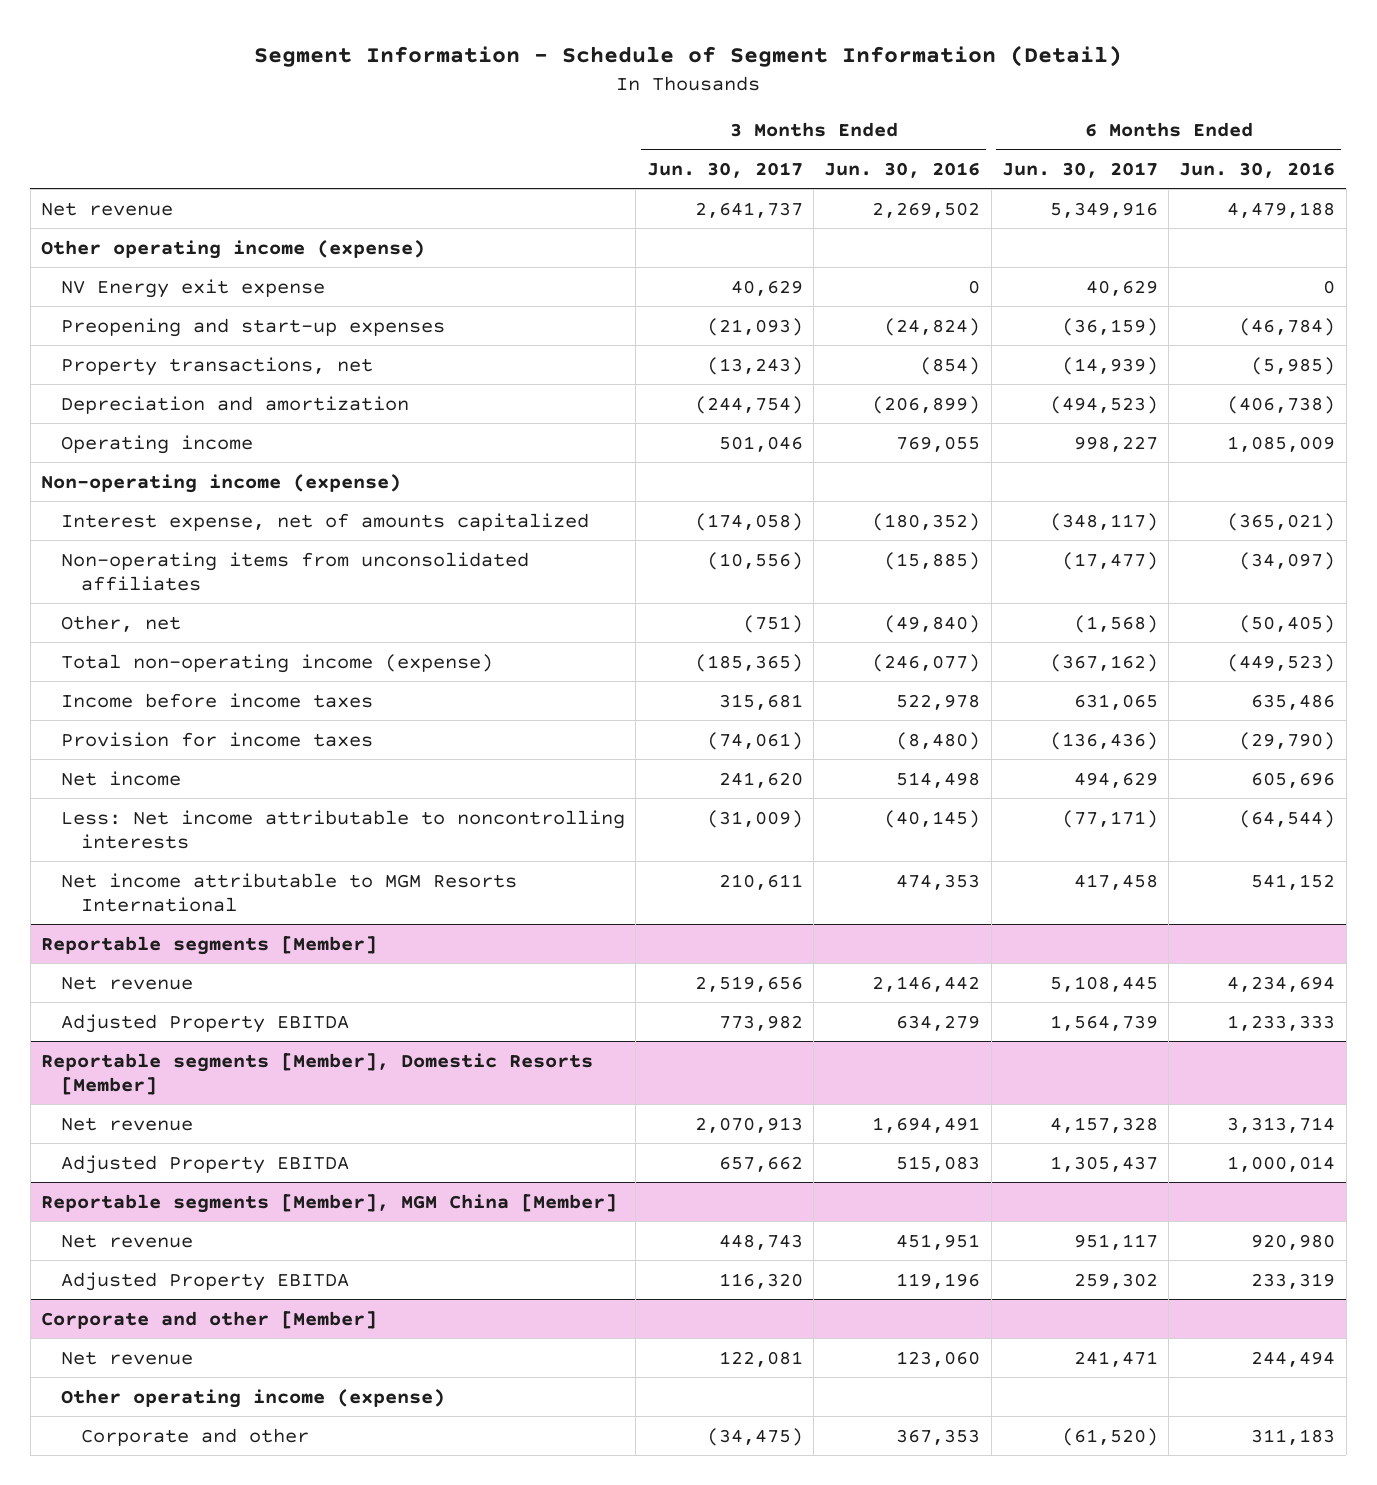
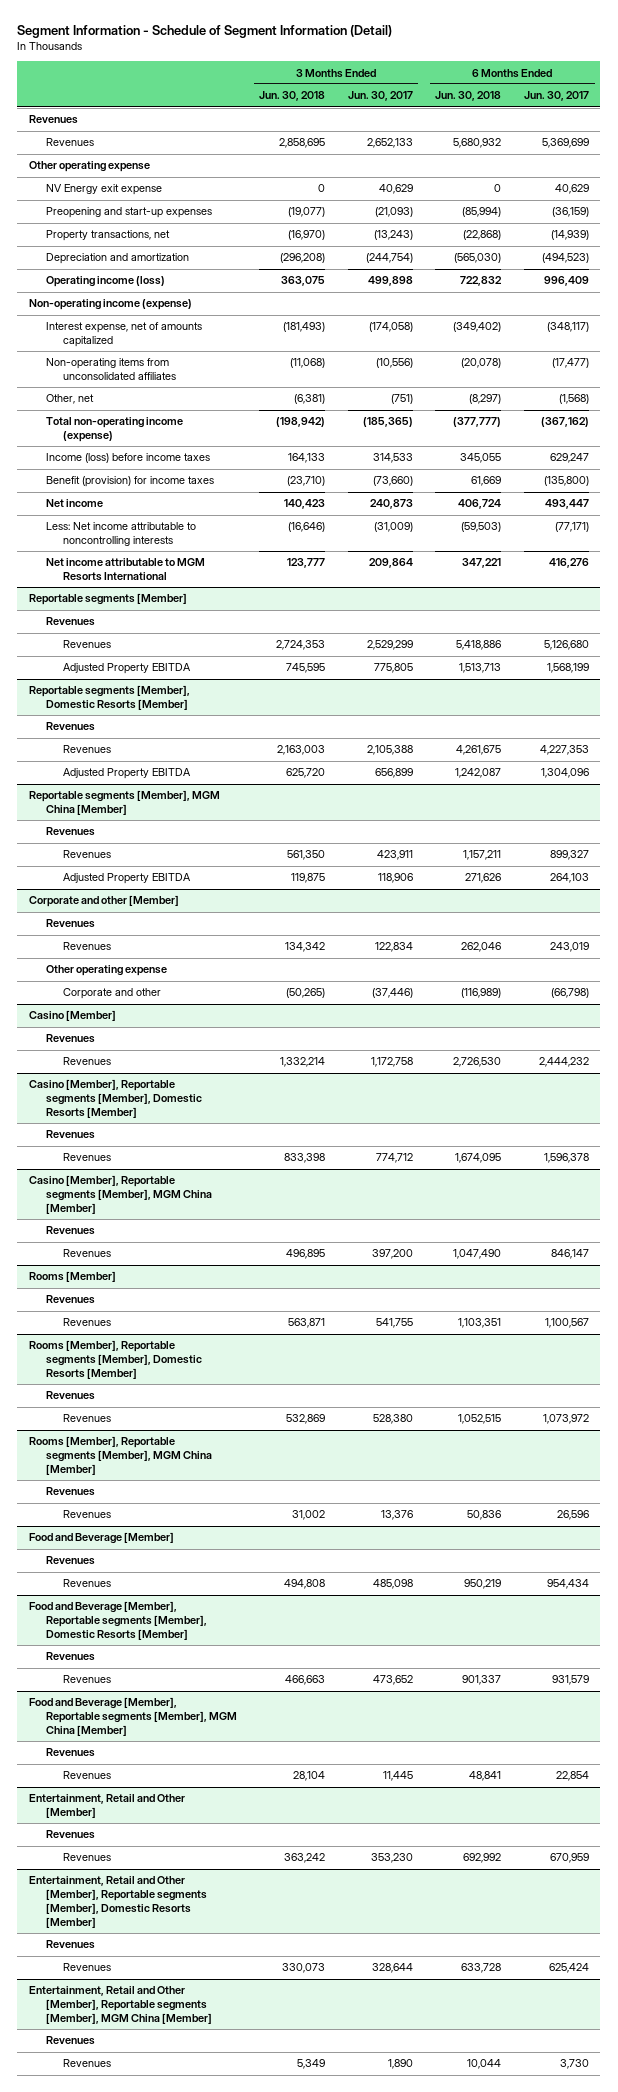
- | 3 Months Ended Jun. 30, 2017 | 3 Months Ended Jun. 30, 2016 | 6 Months Ended Jun. 30, 2017 | 6 Months Ended Jun. 30, 2016
+ | 3 Months Ended Jun. 30, 2018 | 3 Months Ended Jun. 30, 2017 | 6 Months Ended Jun. 30, 2018 | 6 Months Ended Jun. 30, 2017
- Net revenue | 2,641,737 | 2,269,502 | 5,349,916 | 4,479,188
- Other operating income (expense)
+ Revenues
+ Revenues | 2,858,695 | 2,652,133 | 5,680,932 | 5,369,699
+ Other operating expense
- Operating income | 501,046 | 769,055 | 998,227 | 1,085,009
+ Operating income (loss) | 363,075 | 499,898 | 722,832 | 996,409
- Income before income taxes | 315,681 | 522,978 | 631,065 | 635,486
- Provision for income taxes | (74,061) | (8,480) | (136,436) | (29,790)
- Net income | 241,620 | 514,498 | 494,629 | 605,696
+ Income (loss) before income taxes | 164,133 | 314,533 | 345,055 | 629,247
+ Benefit (provision) for income taxes | (23,710) | (73,660) | 61,669 | (135,800)
+ Net income | 140,423 | 240,873 | 406,724 | 493,447
- Net income attributable to MGM Resorts International | 210,611 | 474,353 | 417,458 | 541,152
+ Net income attributable to MGM Resorts International | 123,777 | 209,864 | 347,221 | 416,276
@ Reportable segments [Member]
- Net revenue | 2,519,656 | 2,146,442 | 5,108,445 | 4,234,694
- Adjusted Property EBITDA | 773,982 | 634,279 | 1,564,739 | 1,233,333
+ Revenues
+ Revenues | 2,724,353 | 2,529,299 | 5,418,886 | 5,126,680
+ Adjusted Property EBITDA | 745,595 | 775,805 | 1,513,713 | 1,568,199
@ Reportable segments [Member], Domestic Resorts [Member]
- Net revenue | 2,070,913 | 1,694,491 | 4,157,328 | 3,313,714
- Adjusted Property EBITDA | 657,662 | 515,083 | 1,305,437 | 1,000,014
+ Revenues
+ Revenues | 2,163,003 | 2,105,388 | 4,261,675 | 4,227,353
+ Adjusted Property EBITDA | 625,720 | 656,899 | 1,242,087 | 1,304,096
@ Reportable segments [Member], MGM China [Member]
- Net revenue | 448,743 | 451,951 | 951,117 | 920,980
- Adjusted Property EBITDA | 116,320 | 119,196 | 259,302 | 233,319
+ Revenues
+ Revenues | 561,350 | 423,911 | 1,157,211 | 899,327
+ Adjusted Property EBITDA | 119,875 | 118,906 | 271,626 | 264,103
@ Corporate and other [Member]
- Net revenue | 122,081 | 123,060 | 241,471 | 244,494
- Other operating income (expense)
- Corporate and other | (34,475) | 367,353 | (61,520) | 311,183
+ Revenues
+ Revenues | 134,342 | 122,834 | 262,046 | 243,019
+ Other operating expense
+ Corporate and other | (50,265) | (37,446) | (116,989) | (66,798)
+ Casino [Member]
+ Revenues
+ Revenues | 1,332,214 | 1,172,758 | 2,726,530 | 2,444,232
+ Casino [Member], Reportable segments [Member], Domestic Resorts [Member]
+ Revenues
+ Revenues | 833,398 | 774,712 | 1,674,095 | 1,596,378
+ Casino [Member], Reportable segments [Member], MGM China [Member]
+ Revenues
+ Revenues | 496,895 | 397,200 | 1,047,490 | 846,147
+ Rooms [Member]
+ Revenues
+ Revenues | 563,871 | 541,755 | 1,103,351 | 1,100,567
+ Rooms [Member], Reportable segments [Member], Domestic Resorts [Member]
+ Revenues
+ Revenues | 532,869 | 528,380 | 1,052,515 | 1,073,972
+ Rooms [Member], Reportable segments [Member], MGM China [Member]
+ Revenues
+ Revenues | 31,002 | 13,376 | 50,836 | 26,596
+ Food and Beverage [Member]
+ Revenues
+ Revenues | 494,808 | 485,098 | 950,219 | 954,434
+ Food and Beverage [Member], Reportable segments [Member], Domestic Resorts [Member]
+ Revenues
+ Revenues | 466,663 | 473,652 | 901,337 | 931,579
+ Food and Beverage [Member], Reportable segments [Member], MGM China [Member]
+ Revenues
+ Revenues | 28,104 | 11,445 | 48,841 | 22,854
+ Entertainment, Retail and Other [Member]
+ Revenues
+ Revenues | 363,242 | 353,230 | 692,992 | 670,959
+ Entertainment, Retail and Other [Member], Reportable segments [Member], Domestic Resorts [Member]
+ Revenues
+ Revenues | 330,073 | 328,644 | 633,728 | 625,424
+ Entertainment, Retail and Other [Member], Reportable segments [Member], MGM China [Member]
+ Revenues
+ Revenues | 5,349 | 1,890 | 10,044 | 3,730

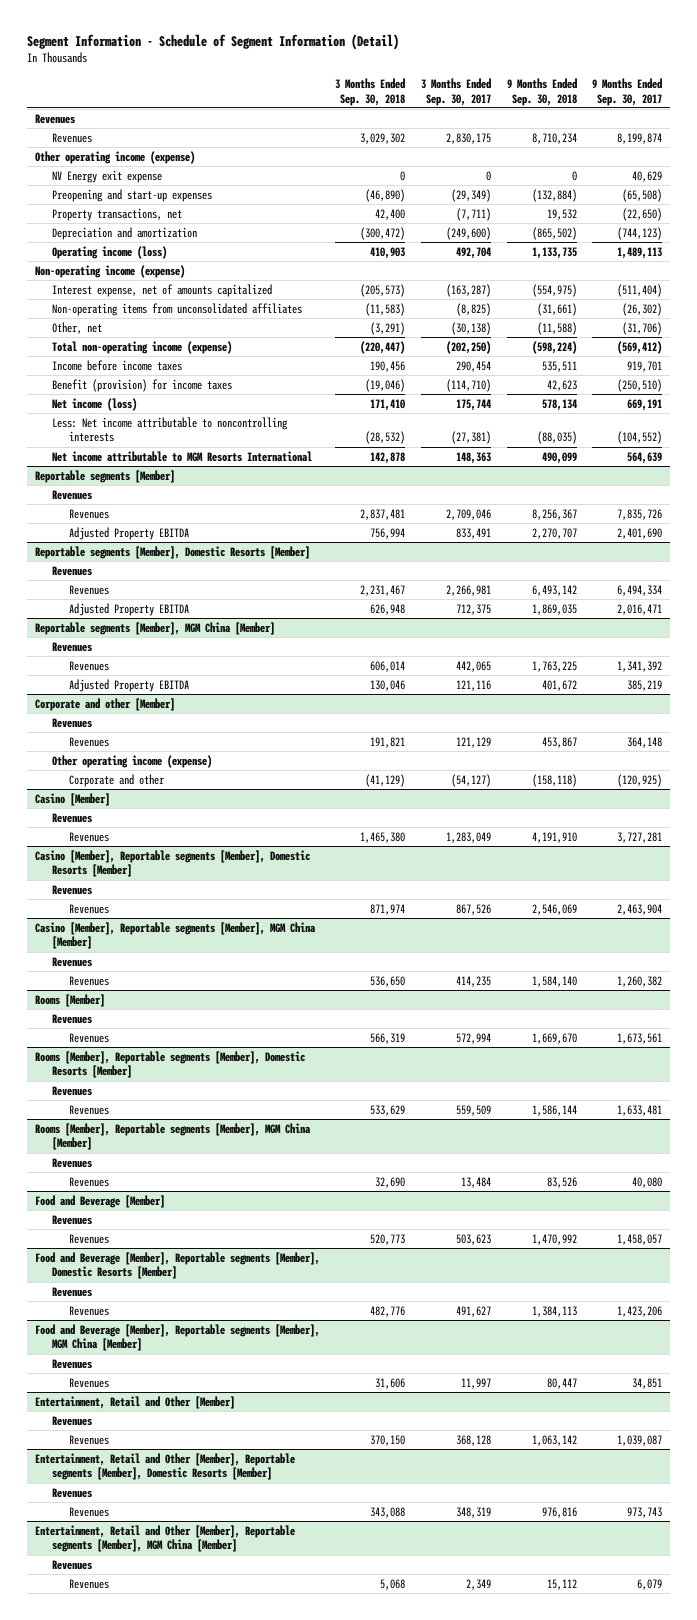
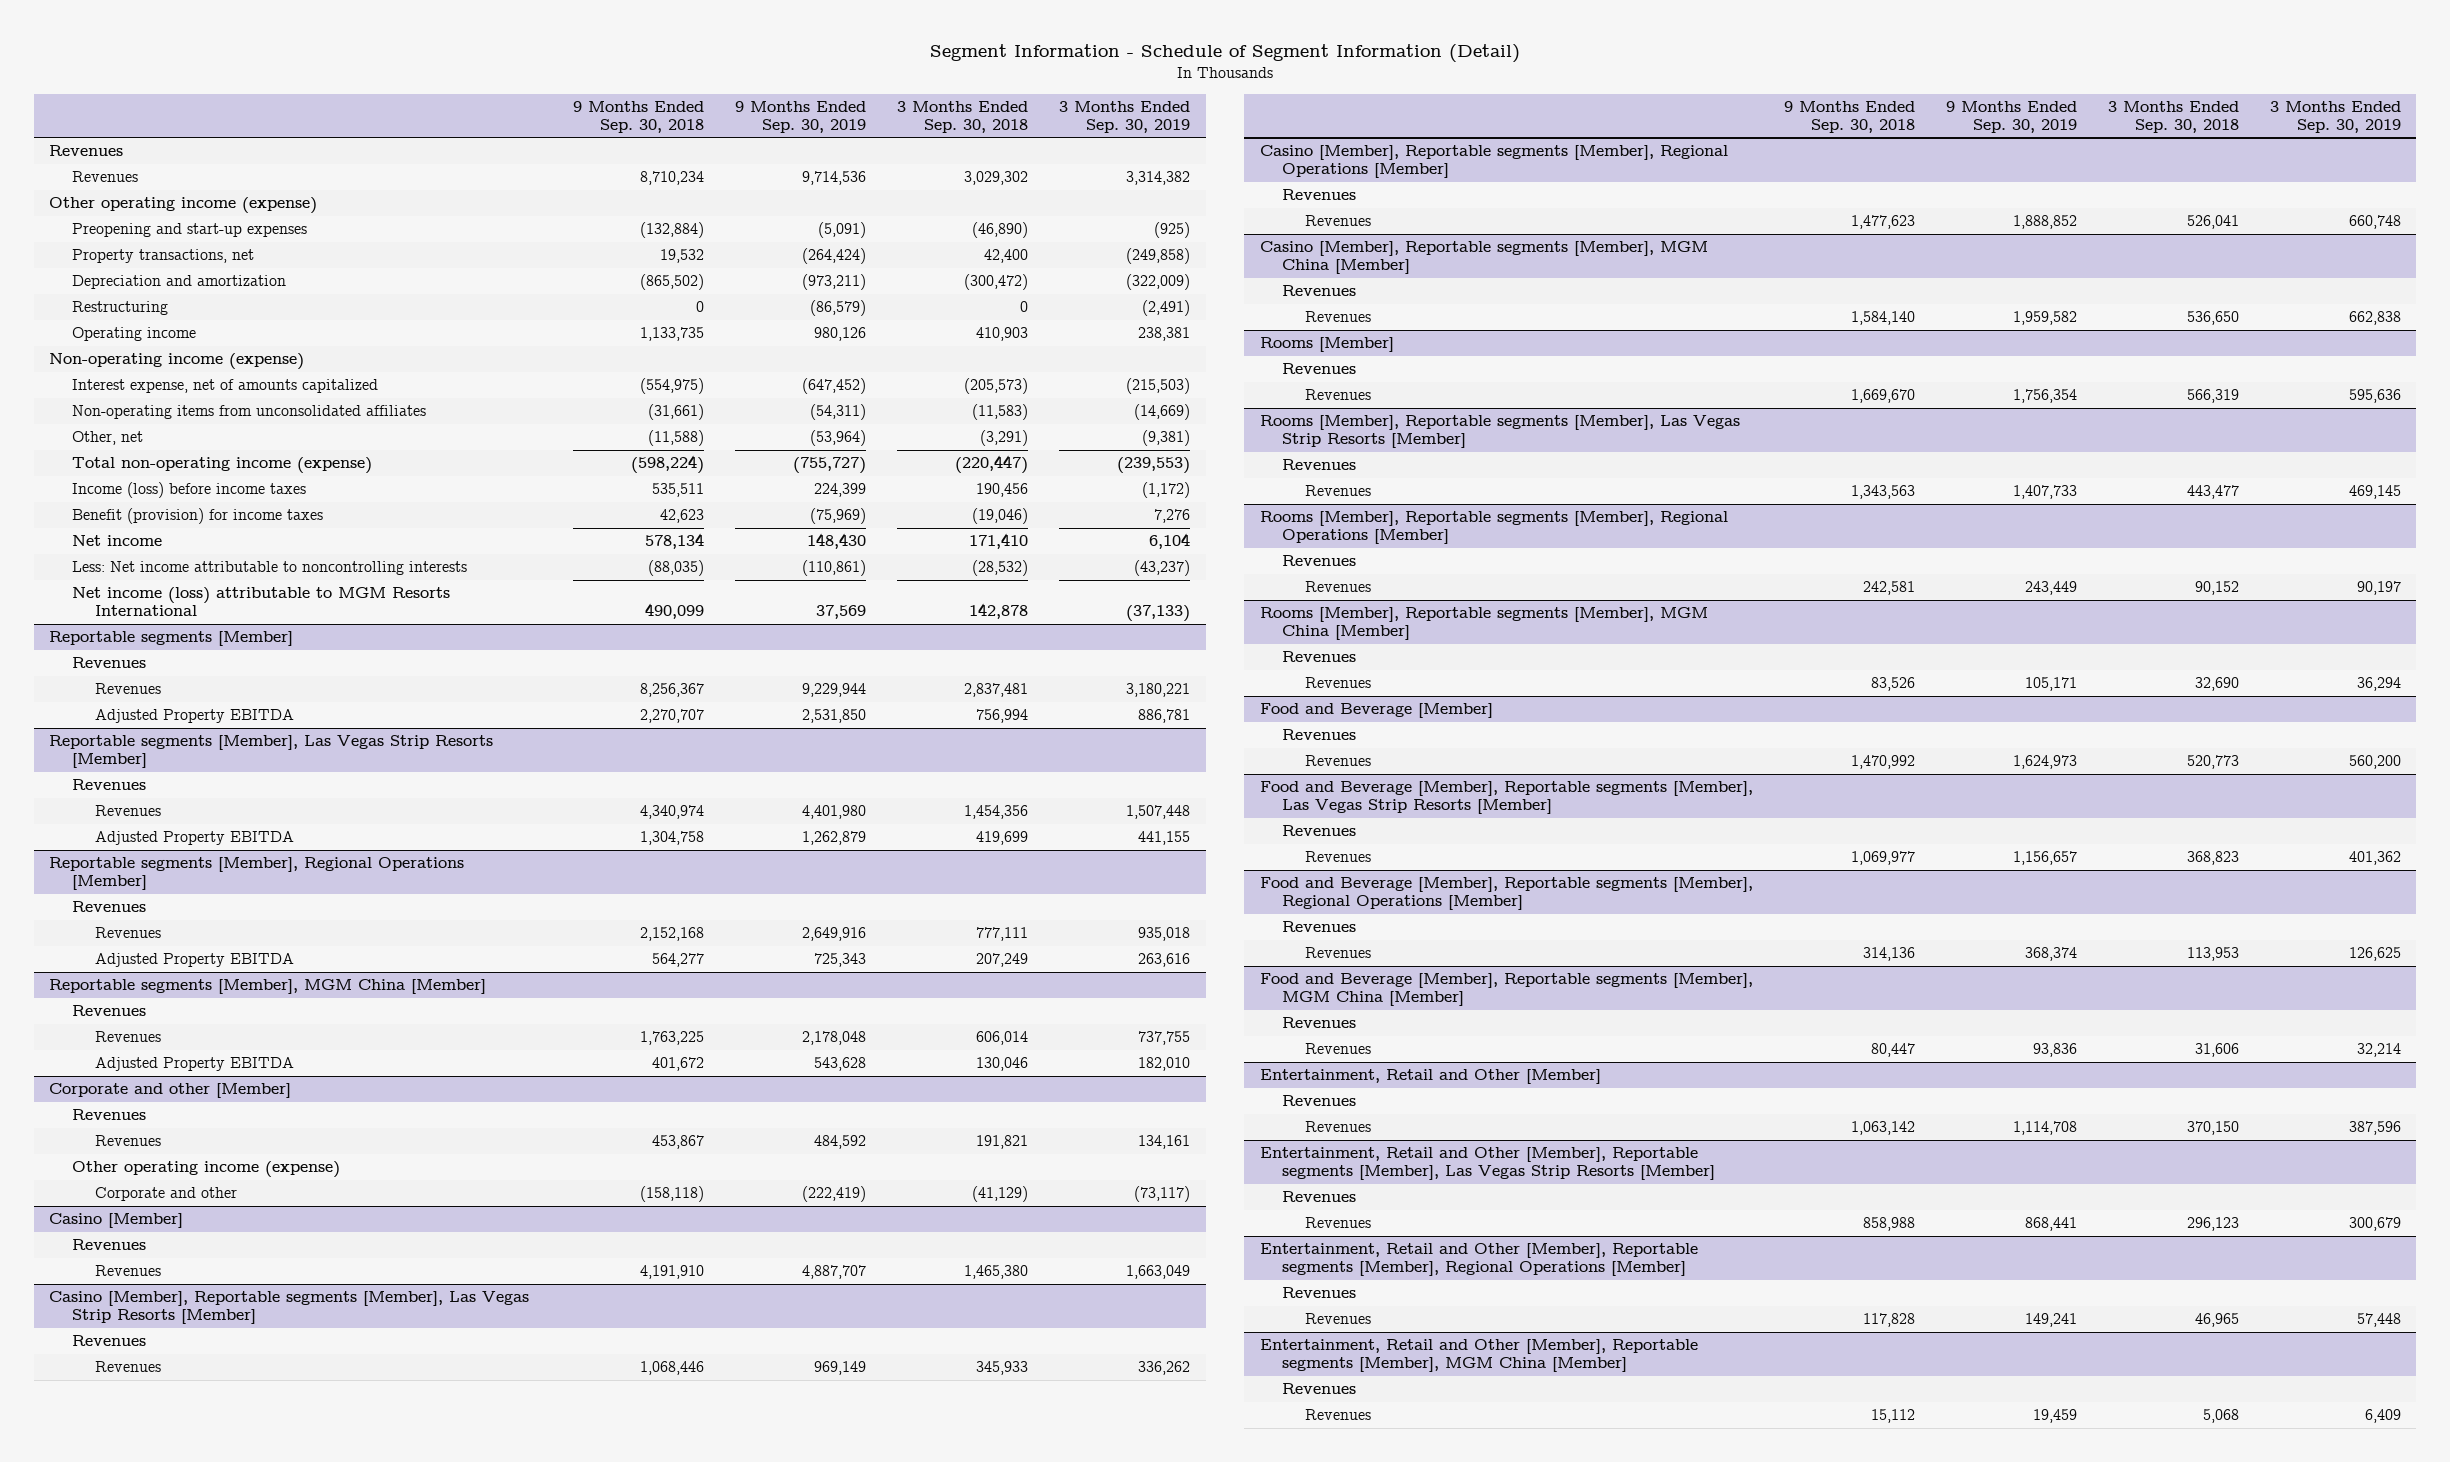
- | 3 Months Ended Sep. 30, 2018 | 3 Months Ended Sep. 30, 2017 | 9 Months Ended Sep. 30, 2018 | 9 Months Ended Sep. 30, 2017
+ | 9 Months Ended Sep. 30, 2018 | 9 Months Ended Sep. 30, 2019 | 3 Months Ended Sep. 30, 2018 | 3 Months Ended Sep. 30, 2019
- NV Energy exit expense | 0 | 0 | 0 | 40,629
- Operating income (loss) | 410,903 | 492,704 | 1,133,735 | 1,489,113
+ Restructuring | 0 | (86,579) | 0 | (2,491)
+ Operating income | 1,133,735 | 980,126 | 410,903 | 238,381
- Income before income taxes | 190,456 | 290,454 | 535,511 | 919,701
+ Income (loss) before income taxes | 535,511 | 224,399 | 190,456 | (1,172)
- Net income (loss) | 171,410 | 175,744 | 578,134 | 669,191
+ Net income | 578,134 | 148,430 | 171,410 | 6,104
- Net income attributable to MGM Resorts International | 142,878 | 148,363 | 490,099 | 564,639
+ Net income (loss) attributable to MGM Resorts International | 490,099 | 37,569 | 142,878 | (37,133)
- Reportable segments [Member], Domestic Resorts [Member]
+ Reportable segments [Member], Las Vegas Strip Resorts [Member]
- Revenues | 2,231,467 | 2,266,981 | 6,493,142 | 6,494,334
- Adjusted Property EBITDA | 626,948 | 712,375 | 1,869,035 | 2,016,471
+ Revenues | 4,340,974 | 4,401,980 | 1,454,356 | 1,507,448
+ Adjusted Property EBITDA | 1,304,758 | 1,262,879 | 419,699 | 441,155
+ Reportable segments [Member], Regional Operations [Member]
+ Revenues
+ Revenues | 2,152,168 | 2,649,916 | 777,111 | 935,018
+ Adjusted Property EBITDA | 564,277 | 725,343 | 207,249 | 263,616
- Casino [Member], Reportable segments [Member], Domestic Resorts [Member]
+ Casino [Member], Reportable segments [Member], Las Vegas Strip Resorts [Member]
- Revenues | 871,974 | 867,526 | 2,546,069 | 2,463,904
+ Revenues | 1,068,446 | 969,149 | 345,933 | 336,262
+ Casino [Member], Reportable segments [Member], Regional Operations [Member]
+ Revenues
+ Revenues | 1,477,623 | 1,888,852 | 526,041 | 660,748
- Rooms [Member], Reportable segments [Member], Domestic Resorts [Member]
+ Rooms [Member], Reportable segments [Member], Las Vegas Strip Resorts [Member]
- Revenues | 533,629 | 559,509 | 1,586,144 | 1,633,481
+ Revenues | 1,343,563 | 1,407,733 | 443,477 | 469,145
+ Rooms [Member], Reportable segments [Member], Regional Operations [Member]
+ Revenues
+ Revenues | 242,581 | 243,449 | 90,152 | 90,197
- Food and Beverage [Member], Reportable segments [Member], Domestic Resorts [Member]
+ Food and Beverage [Member], Reportable segments [Member], Las Vegas Strip Resorts [Member]
- Revenues | 482,776 | 491,627 | 1,384,113 | 1,423,206
+ Revenues | 1,069,977 | 1,156,657 | 368,823 | 401,362
+ Food and Beverage [Member], Reportable segments [Member], Regional Operations [Member]
+ Revenues
+ Revenues | 314,136 | 368,374 | 113,953 | 126,625
- Entertainment, Retail and Other [Member], Reportable segments [Member], Domestic Resorts [Member]
+ Entertainment, Retail and Other [Member], Reportable segments [Member], Las Vegas Strip Resorts [Member]
- Revenues | 343,088 | 348,319 | 976,816 | 973,743
+ Revenues | 858,988 | 868,441 | 296,123 | 300,679
+ Entertainment, Retail and Other [Member], Reportable segments [Member], Regional Operations [Member]
+ Revenues
+ Revenues | 117,828 | 149,241 | 46,965 | 57,448

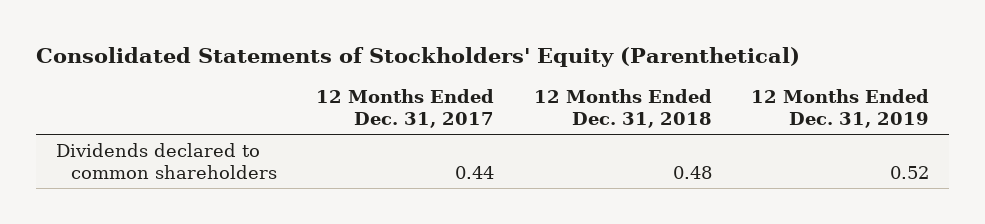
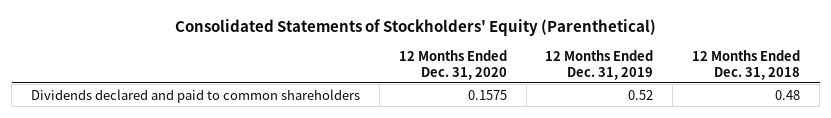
- | 12 Months Ended Dec. 31, 2017 | 12 Months Ended Dec. 31, 2018 | 12 Months Ended Dec. 31, 2019
+ | 12 Months Ended Dec. 31, 2020 | 12 Months Ended Dec. 31, 2019 | 12 Months Ended Dec. 31, 2018
- Dividends declared to common shareholders | 0.44 | 0.48 | 0.52
+ Dividends declared and paid to common shareholders | 0.1575 | 0.52 | 0.48

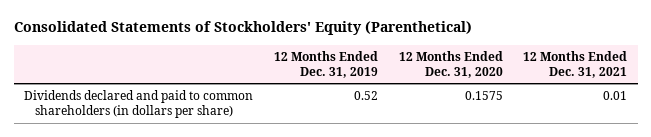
- | 12 Months Ended Dec. 31, 2020 | 12 Months Ended Dec. 31, 2019 | 12 Months Ended Dec. 31, 2018
+ | 12 Months Ended Dec. 31, 2019 | 12 Months Ended Dec. 31, 2020 | 12 Months Ended Dec. 31, 2021
- Dividends declared and paid to common shareholders | 0.1575 | 0.52 | 0.48
+ Dividends declared and paid to common shareholders (in dollars per share) | 0.52 | 0.1575 | 0.01

